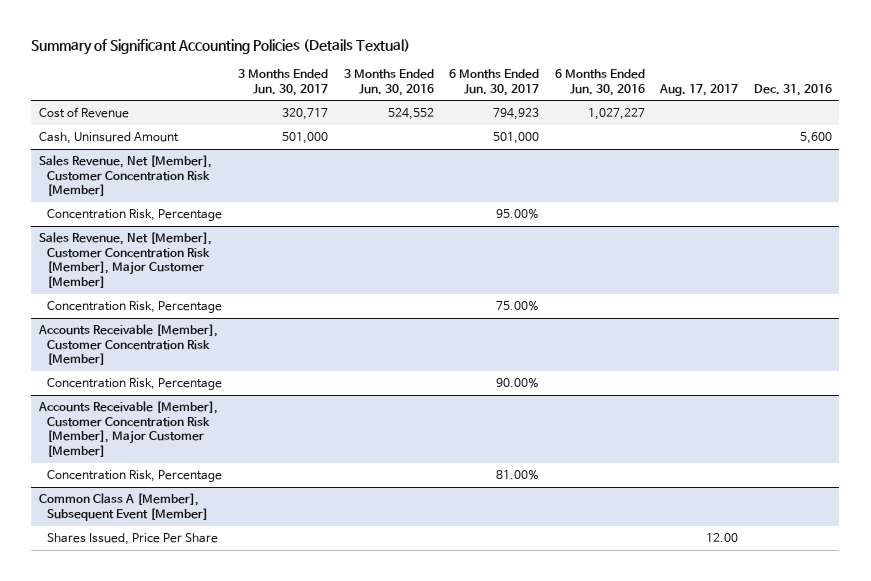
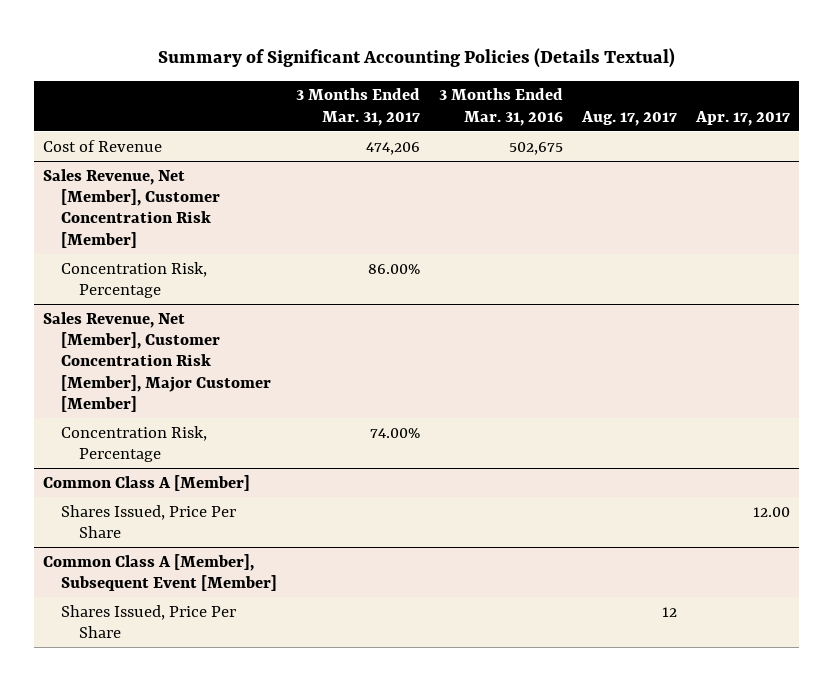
- | 3 Months Ended Jun. 30, 2017 | 3 Months Ended Jun. 30, 2016 | 6 Months Ended Jun. 30, 2017 | 6 Months Ended Jun. 30, 2016 | Aug. 17, 2017 | Dec. 31, 2016
+ | 3 Months Ended Mar. 31, 2017 | 3 Months Ended Mar. 31, 2016 | Aug. 17, 2017 | Apr. 17, 2017
- Cash, Uninsured Amount | 501,000 | | 501,000 | | | 5,600
- Accounts Receivable [Member], Customer Concentration Risk [Member]
- Concentration Risk, Percentage | | | 90.00% | | |
- Accounts Receivable [Member], Customer Concentration Risk [Member], Major Customer [Member]
- Concentration Risk, Percentage | | | 81.00% | | |
+ Common Class A [Member]
+ Shares Issued, Price Per Share | | | | 12.00
@ Common Class A [Member], Subsequent Event [Member]
- Shares Issued, Price Per Share | | | | | 12.00 |
+ Shares Issued, Price Per Share | | | 12 |

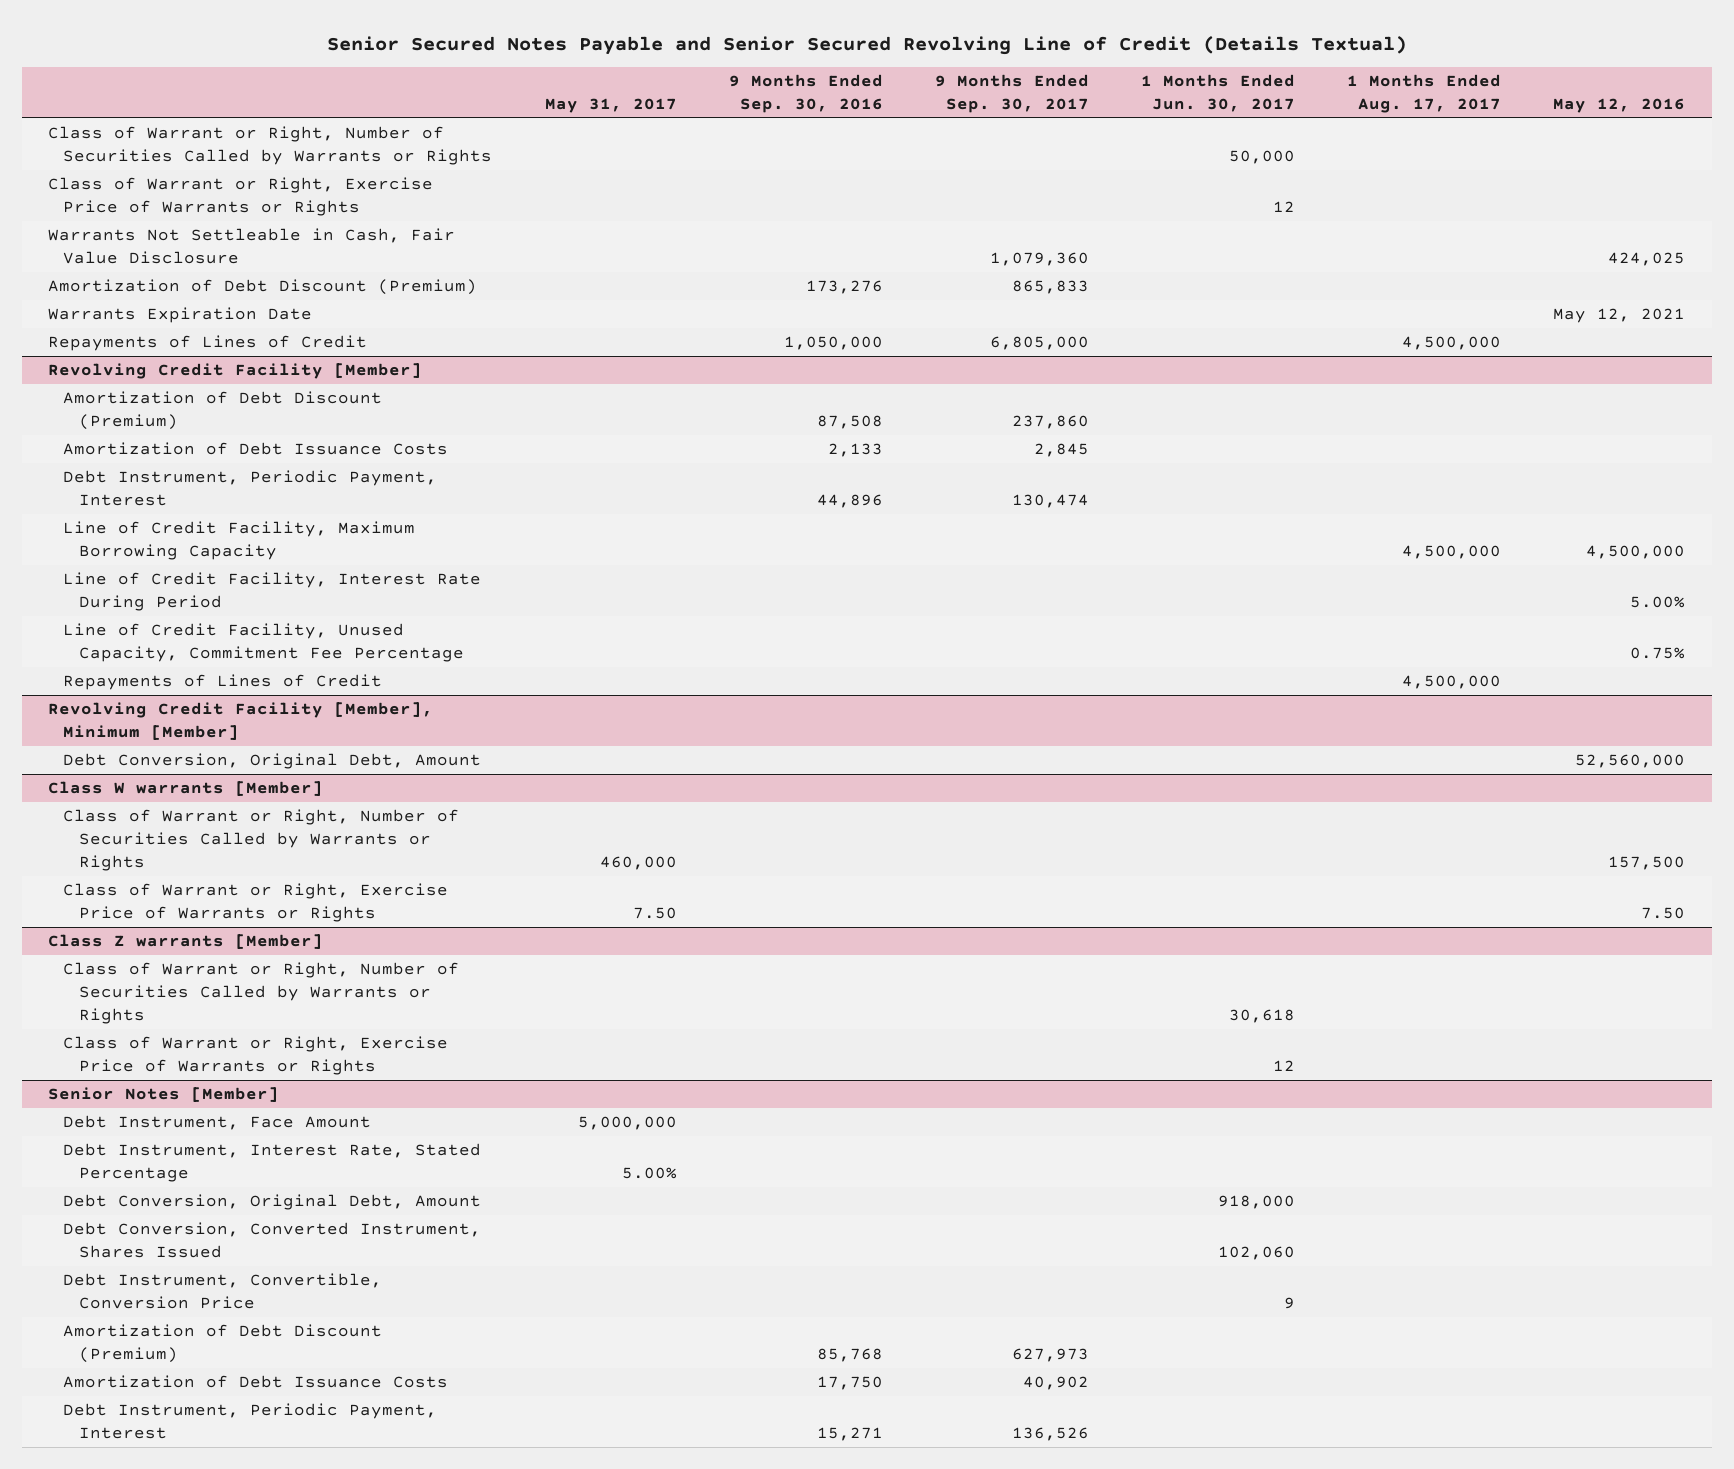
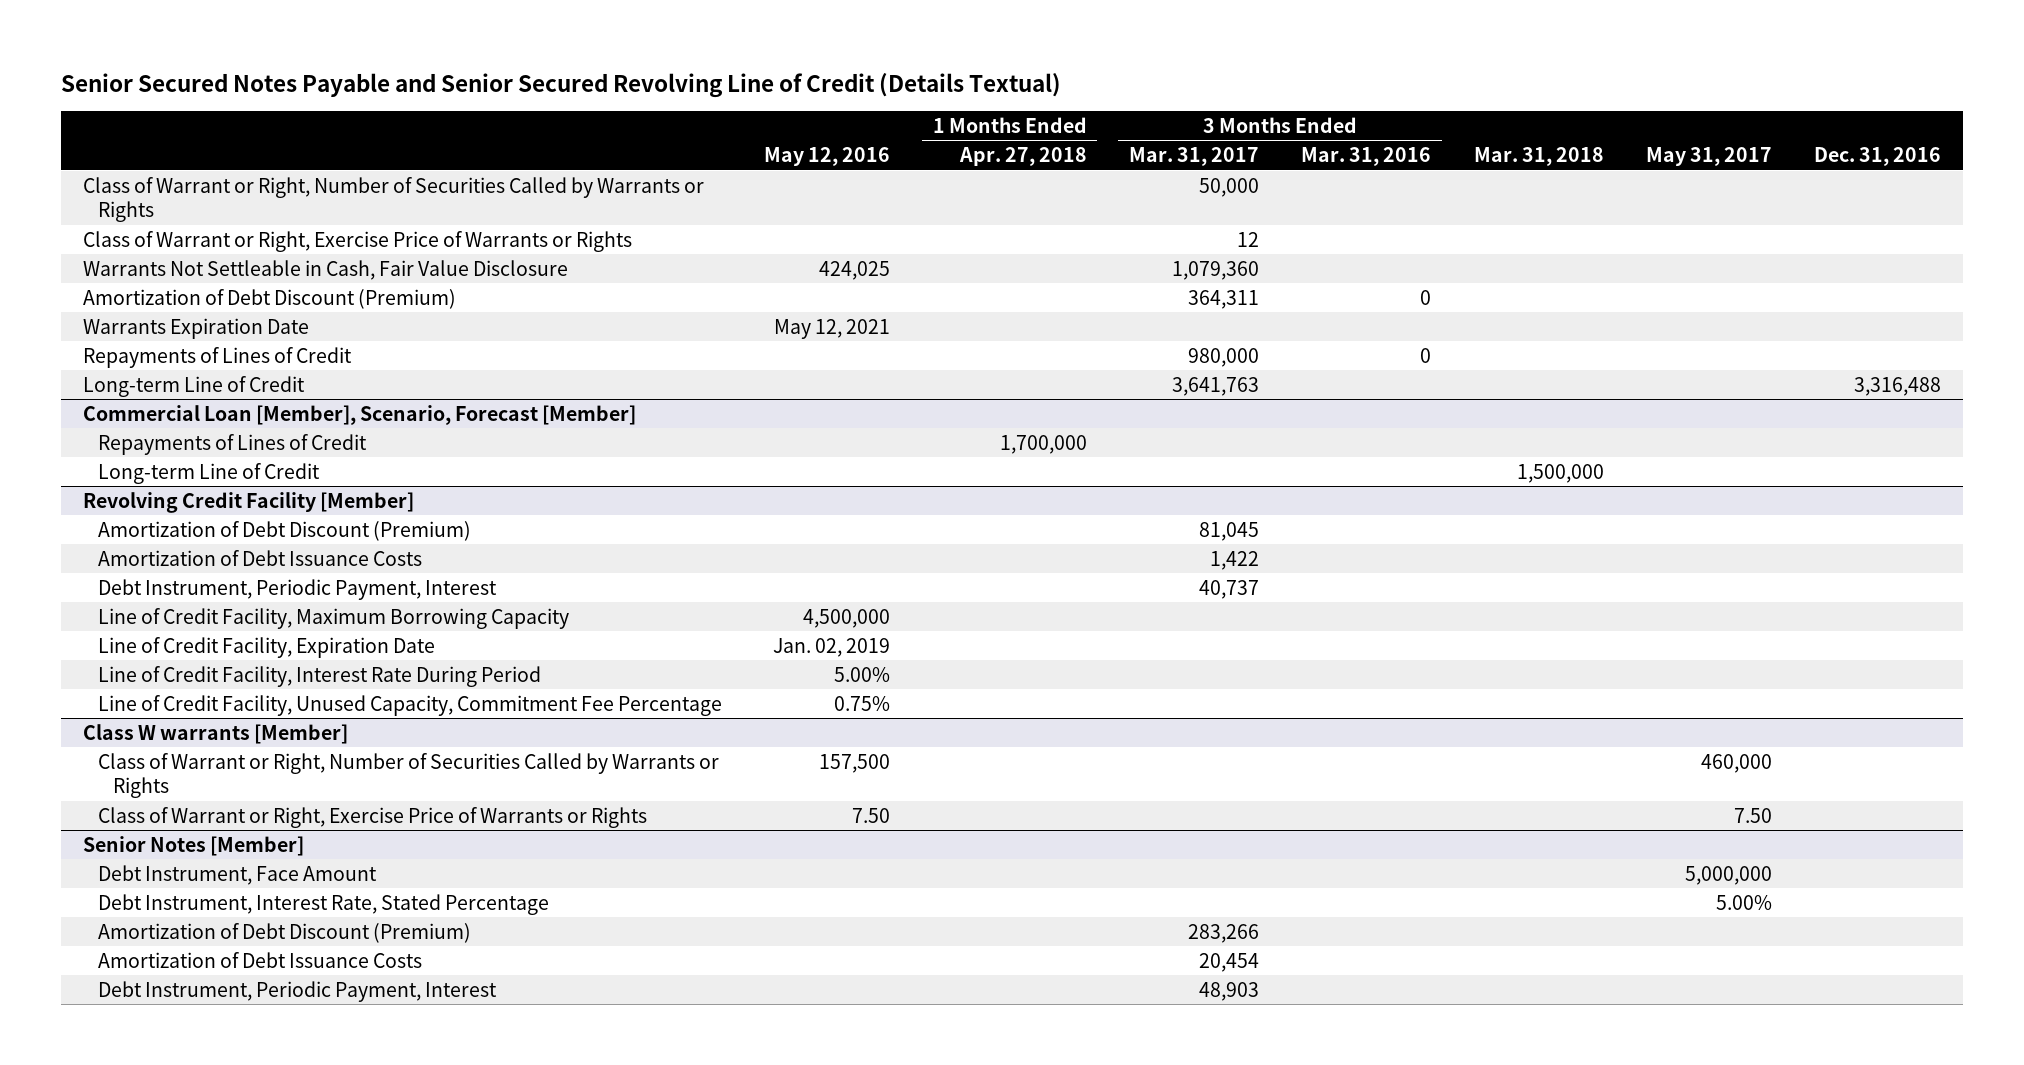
- | May 31, 2017 | 9 Months Ended Sep. 30, 2016 | 9 Months Ended Sep. 30, 2017 | 1 Months Ended Jun. 30, 2017 | 1 Months Ended Aug. 17, 2017 | May 12, 2016
+ | May 12, 2016 | 1 Months Ended Apr. 27, 2018 | 3 Months Ended Mar. 31, 2017 | 3 Months Ended Mar. 31, 2016 | Mar. 31, 2018 | May 31, 2017 | Dec. 31, 2016
+ Long-term Line of Credit | | | 3,641,763 | | | | 3,316,488
+ Commercial Loan [Member], Scenario, Forecast [Member]
+ Repayments of Lines of Credit | | 1,700,000 | | | | |
+ Long-term Line of Credit | | | | | 1,500,000 | |
@ Revolving Credit Facility [Member]
+ Line of Credit Facility, Expiration Date | Jan. 02, 2019 | | | | | |
- Repayments of Lines of Credit | | | | | 4,500,000 |
- Revolving Credit Facility [Member], Minimum [Member]
- Debt Conversion, Original Debt, Amount | | | | | | 52,560,000
- Class Z warrants [Member]
- Class of Warrant or Right, Number of Securities Called by Warrants or Rights | | | | 30,618 | |
- Class of Warrant or Right, Exercise Price of Warrants or Rights | | | | 12 | |
@ Senior Notes [Member]
- Debt Conversion, Original Debt, Amount | | | | 918,000 | |
- Debt Conversion, Converted Instrument, Shares Issued | | | | 102,060 | |
- Debt Instrument, Convertible, Conversion Price | | | | 9 | |

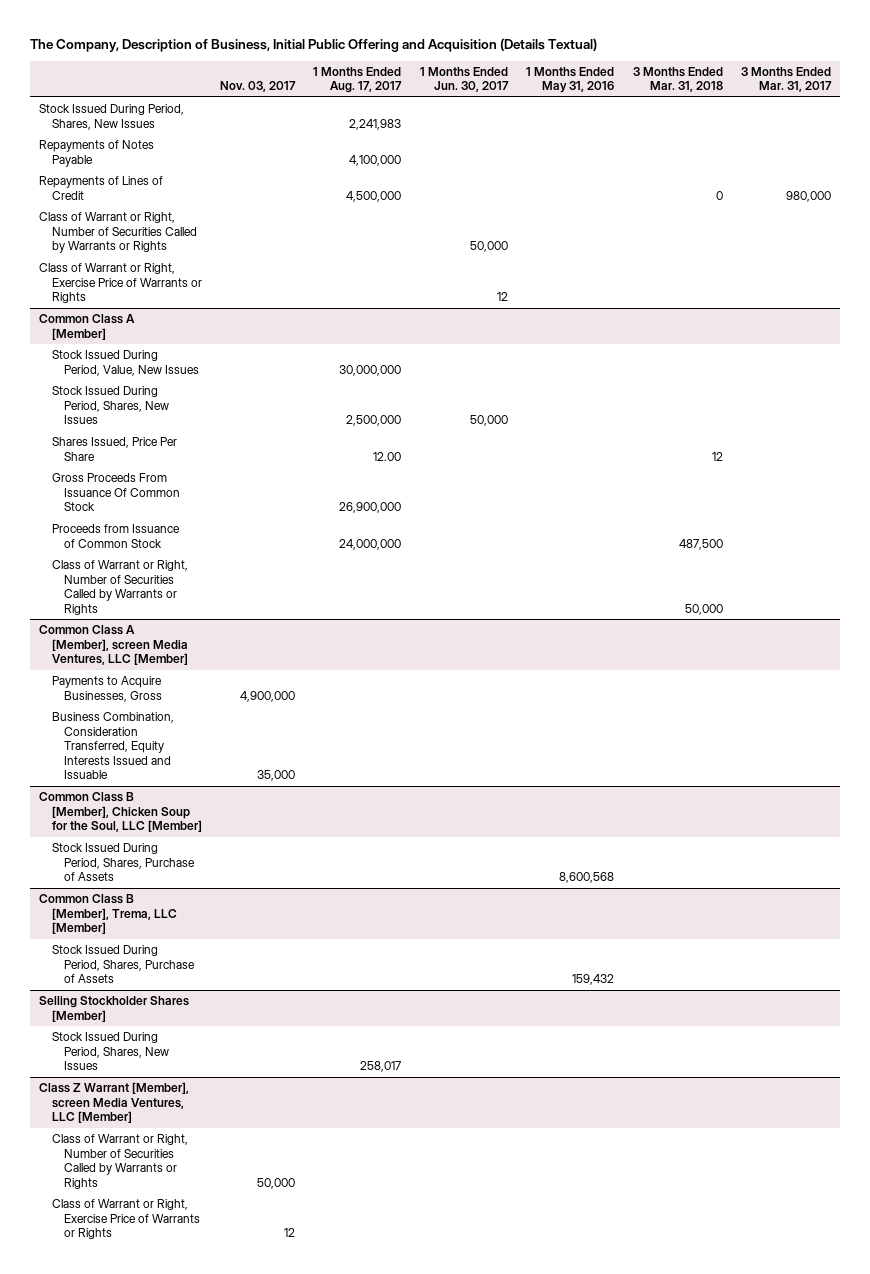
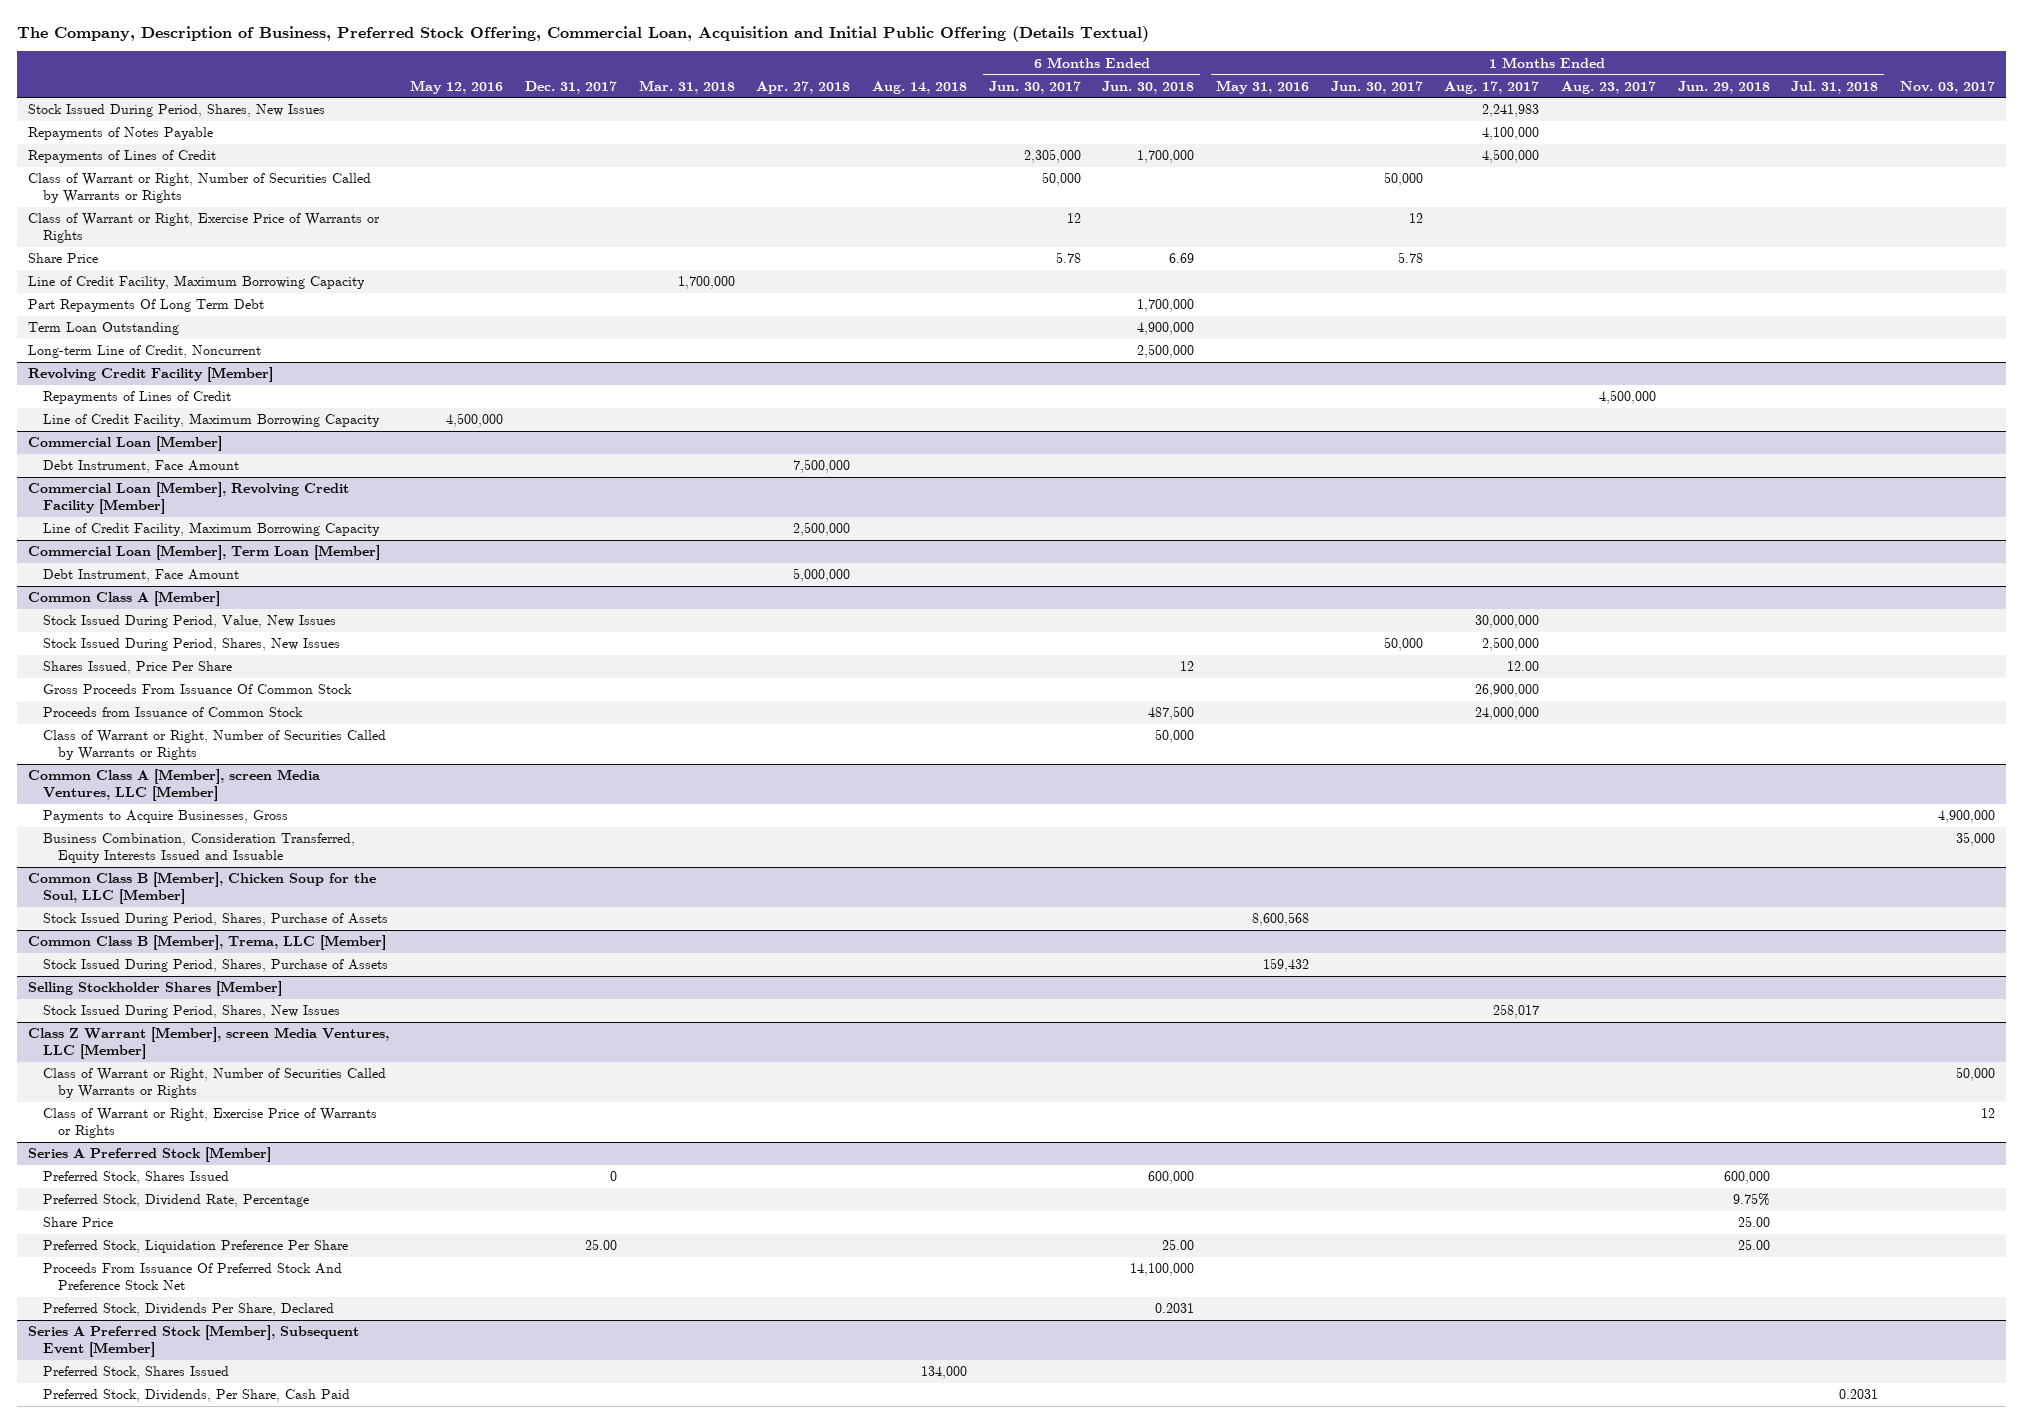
- The Company, Description of Business, Initial Public Offering and Acquisition (Details Textual)
+ The Company, Description of Business, Preferred Stock Offering, Commercial Loan, Acquisition and Initial Public Offering (Details Textual)
- | Nov. 03, 2017 | 1 Months Ended Aug. 17, 2017 | 1 Months Ended Jun. 30, 2017 | 1 Months Ended May 31, 2016 | 3 Months Ended Mar. 31, 2018 | 3 Months Ended Mar. 31, 2017
+ | May 12, 2016 | Dec. 31, 2017 | Mar. 31, 2018 | Apr. 27, 2018 | Aug. 14, 2018 | 6 Months Ended Jun. 30, 2017 | 6 Months Ended Jun. 30, 2018 | 1 Months Ended May 31, 2016 | 1 Months Ended Jun. 30, 2017 | 1 Months Ended Aug. 17, 2017 | 1 Months Ended Aug. 23, 2017 | 1 Months Ended Jun. 29, 2018 | 1 Months Ended Jul. 31, 2018 | Nov. 03, 2017
+ Share Price | | | | | | 5.78 | 6.69 | | 5.78 | | | | |
+ Line of Credit Facility, Maximum Borrowing Capacity | | | 1,700,000 | | | | | | | | | | |
+ Part Repayments Of Long Term Debt | | | | | | | 1,700,000 | | | | | | |
+ Term Loan Outstanding | | | | | | | 4,900,000 | | | | | | |
+ Long-term Line of Credit, Noncurrent | | | | | | | 2,500,000 | | | | | | |
+ Revolving Credit Facility [Member]
+ Repayments of Lines of Credit | | | | | | | | | | | 4,500,000 | | |
+ Line of Credit Facility, Maximum Borrowing Capacity | 4,500,000 | | | | | | | | | | | | |
+ Commercial Loan [Member]
+ Debt Instrument, Face Amount | | | | 7,500,000 | | | | | | | | | |
+ Commercial Loan [Member], Revolving Credit Facility [Member]
+ Line of Credit Facility, Maximum Borrowing Capacity | | | | 2,500,000 | | | | | | | | | |
+ Commercial Loan [Member], Term Loan [Member]
+ Debt Instrument, Face Amount | | | | 5,000,000 | | | | | | | | | |
+ Series A Preferred Stock [Member]
+ Preferred Stock, Shares Issued | | 0 | | | | | 600,000 | | | | | 600,000 | |
+ Preferred Stock, Dividend Rate, Percentage | | | | | | | | | | | | 9.75% | |
+ Share Price | | | | | | | | | | | | 25.00 | |
+ Preferred Stock, Liquidation Preference Per Share | | 25.00 | | | | | 25.00 | | | | | 25.00 | |
+ Proceeds From Issuance Of Preferred Stock And Preference Stock Net | | | | | | | 14,100,000 | | | | | | |
+ Preferred Stock, Dividends Per Share, Declared | | | | | | | 0.2031 | | | | | | |
+ Series A Preferred Stock [Member], Subsequent Event [Member]
+ Preferred Stock, Shares Issued | | | | | 134,000 | | | | | | | | |
+ Preferred Stock, Dividends, Per Share, Cash Paid | | | | | | | | | | | | | 0.2031 |

